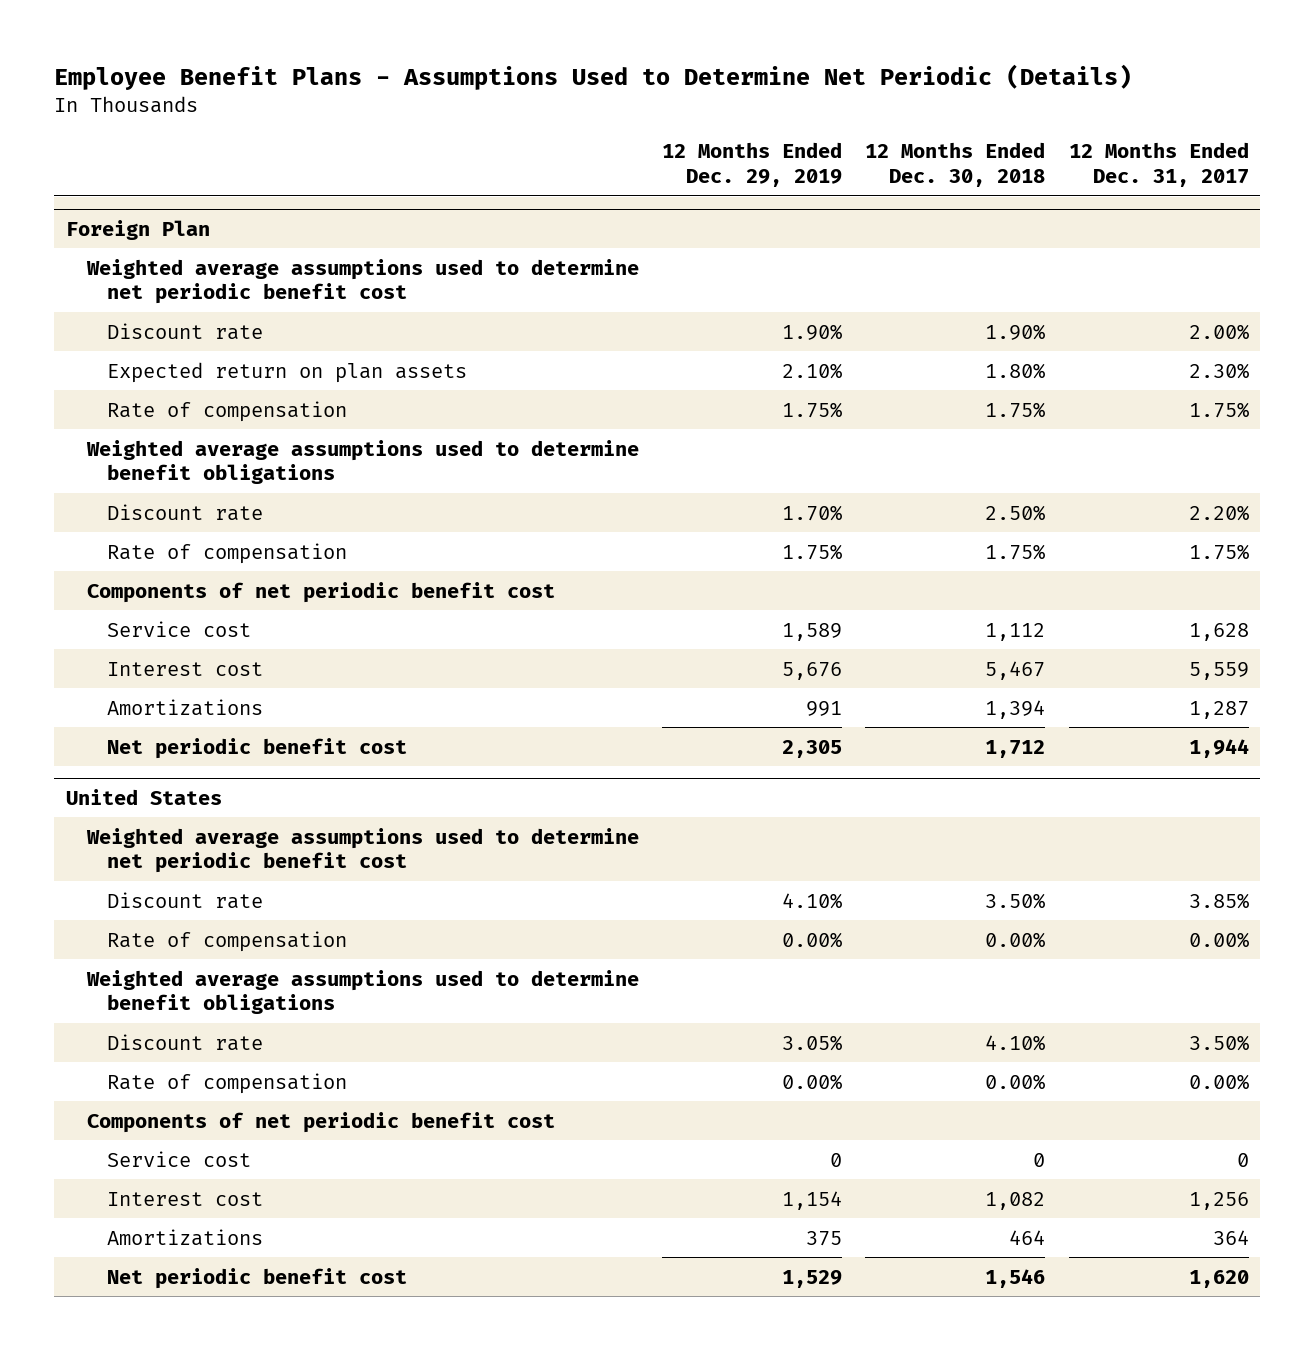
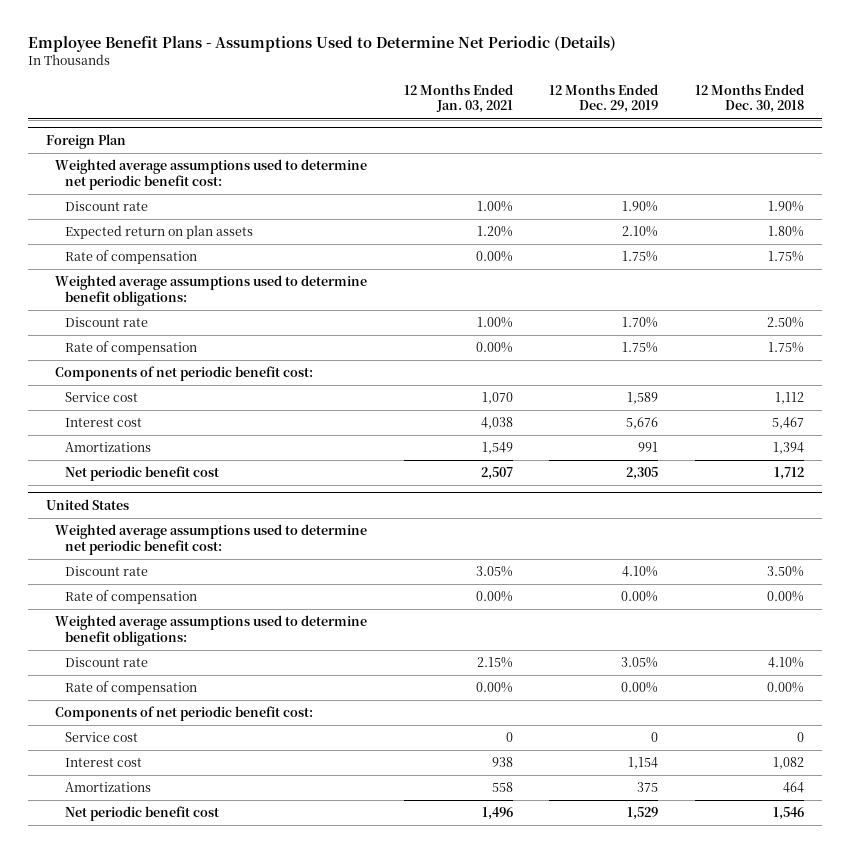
- | 12 Months Ended Dec. 29, 2019 | 12 Months Ended Dec. 30, 2018 | 12 Months Ended Dec. 31, 2017
+ | 12 Months Ended Jan. 03, 2021 | 12 Months Ended Dec. 29, 2019 | 12 Months Ended Dec. 30, 2018
@ Foreign Plan
- Weighted average assumptions used to determine net periodic benefit cost
+ Weighted average assumptions used to determine net periodic benefit cost:
- Weighted average assumptions used to determine benefit obligations
+ Weighted average assumptions used to determine benefit obligations:
- Components of net periodic benefit cost
+ Components of net periodic benefit cost:
@ United States
- Weighted average assumptions used to determine net periodic benefit cost
+ Weighted average assumptions used to determine net periodic benefit cost:
- Weighted average assumptions used to determine benefit obligations
+ Weighted average assumptions used to determine benefit obligations:
- Components of net periodic benefit cost
+ Components of net periodic benefit cost:

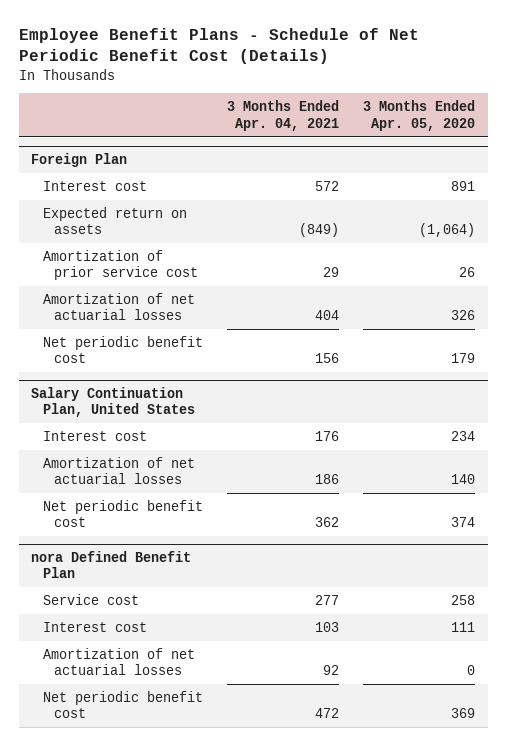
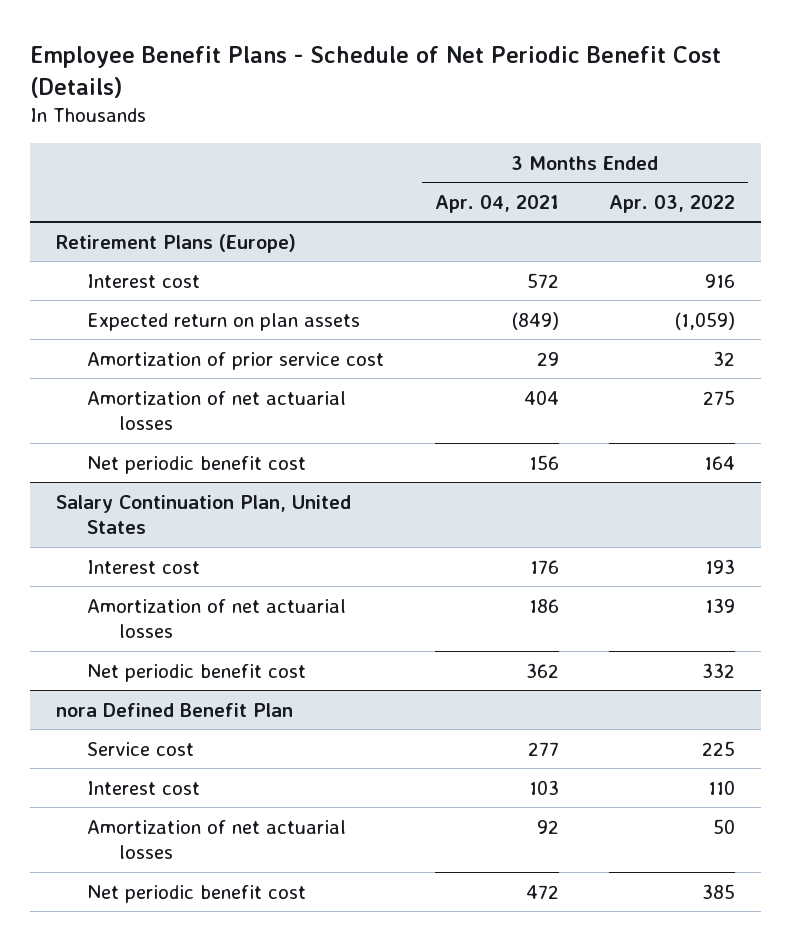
- | 3 Months Ended Apr. 04, 2021 | 3 Months Ended Apr. 05, 2020
+ | 3 Months Ended Apr. 04, 2021 | 3 Months Ended Apr. 03, 2022
- Foreign Plan
+ Retirement Plans (Europe)
- Expected return on assets | (849) | (1,064)
+ Expected return on plan assets | (849) | (1,059)

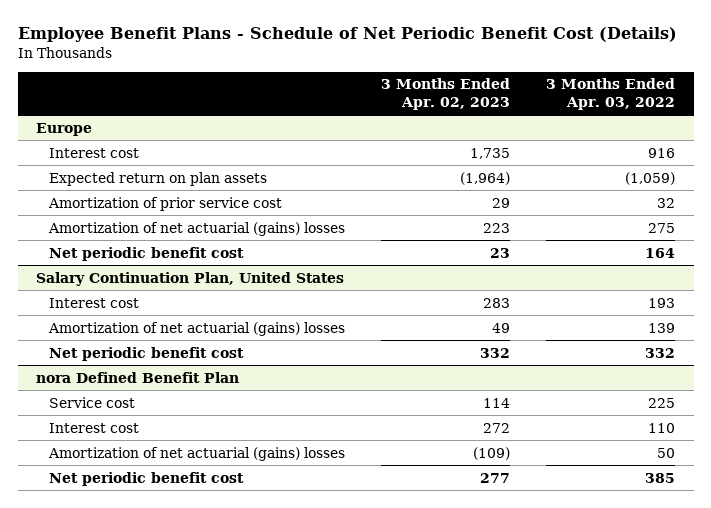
- | 3 Months Ended Apr. 04, 2021 | 3 Months Ended Apr. 03, 2022
+ | 3 Months Ended Apr. 02, 2023 | 3 Months Ended Apr. 03, 2022
- Retirement Plans (Europe)
+ Europe
- Amortization of net actuarial losses | 404 | 275
+ Amortization of net actuarial (gains) losses | 223 | 275
@ Salary Continuation Plan, United States
- Amortization of net actuarial losses | 186 | 139
+ Amortization of net actuarial (gains) losses | 49 | 139
@ nora Defined Benefit Plan
- Amortization of net actuarial losses | 92 | 50
+ Amortization of net actuarial (gains) losses | (109) | 50

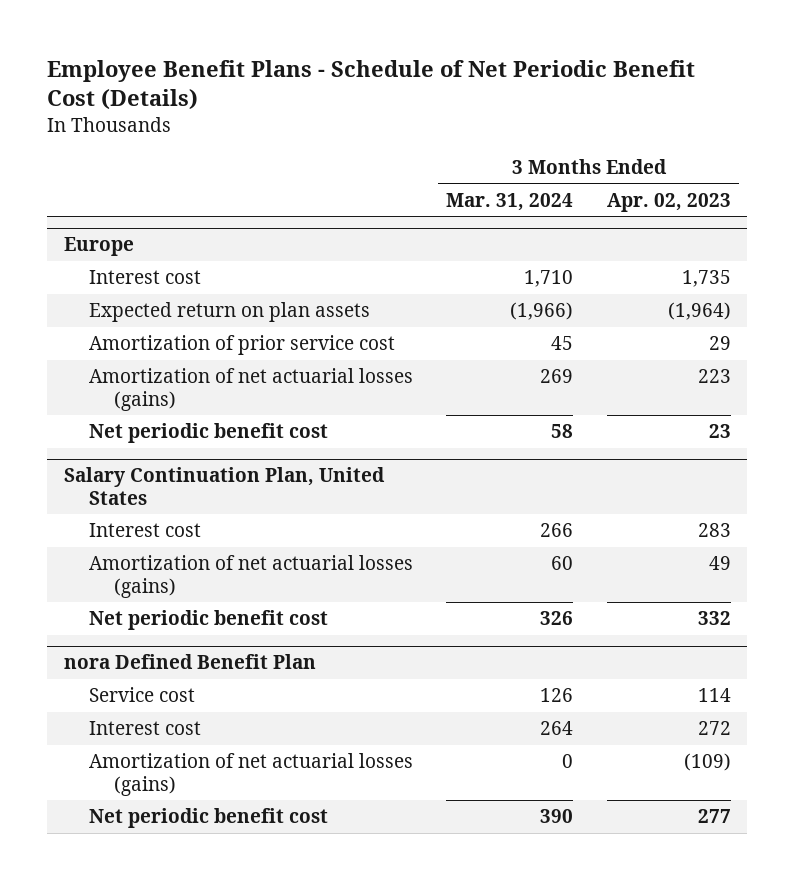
- | 3 Months Ended Apr. 02, 2023 | 3 Months Ended Apr. 03, 2022
+ | 3 Months Ended Mar. 31, 2024 | 3 Months Ended Apr. 02, 2023
@ Europe
- Amortization of net actuarial (gains) losses | 223 | 275
+ Amortization of net actuarial losses (gains) | 269 | 223
@ Salary Continuation Plan, United States
- Amortization of net actuarial (gains) losses | 49 | 139
+ Amortization of net actuarial losses (gains) | 60 | 49
@ nora Defined Benefit Plan
- Amortization of net actuarial (gains) losses | (109) | 50
+ Amortization of net actuarial losses (gains) | 0 | (109)

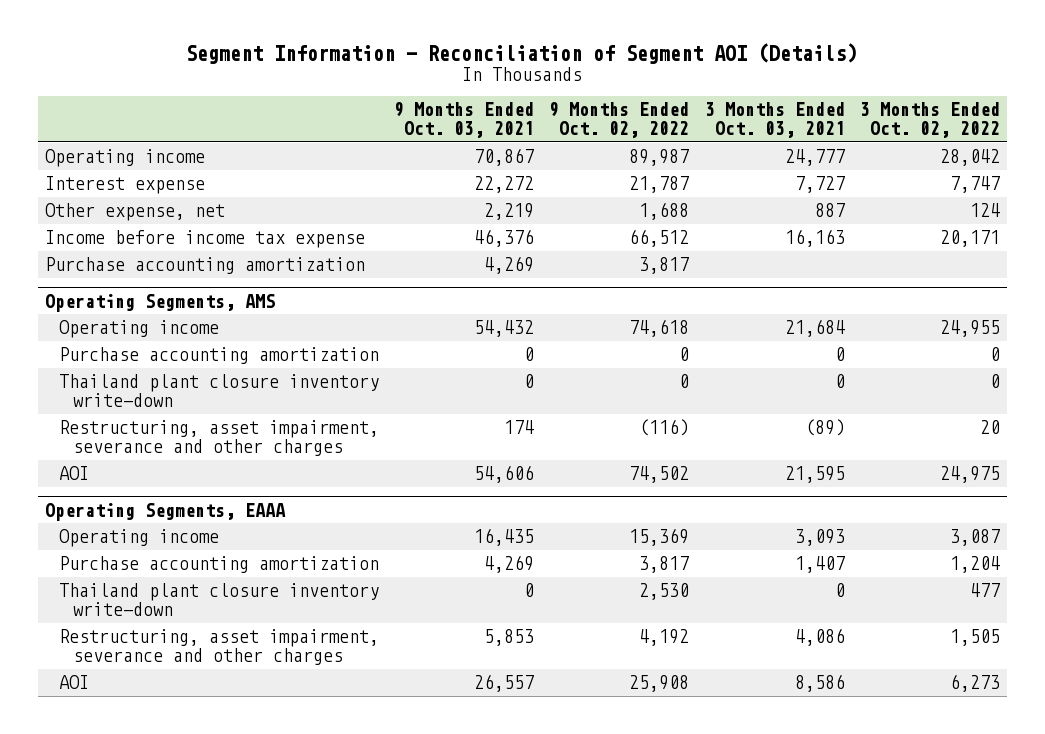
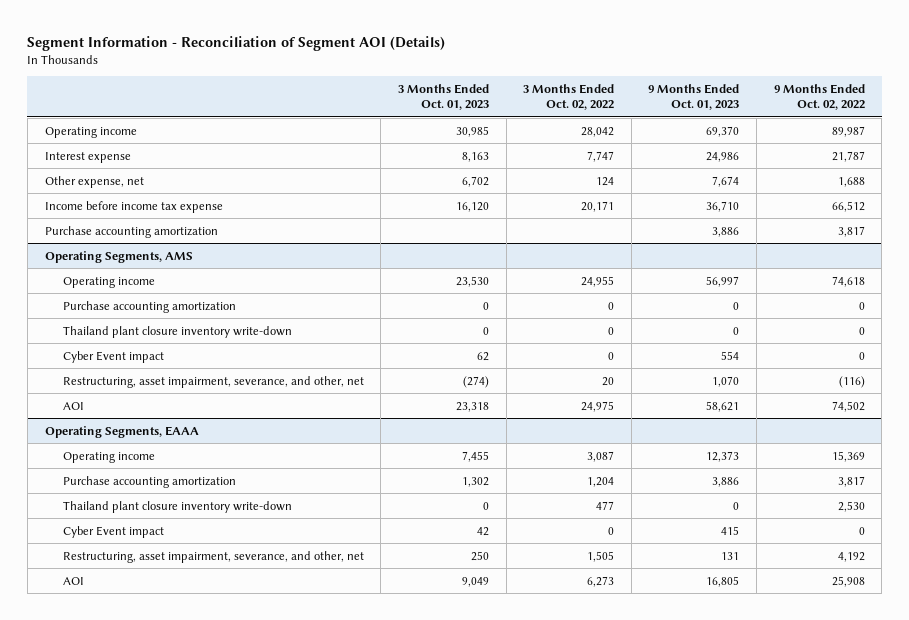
- | 9 Months Ended Oct. 03, 2021 | 9 Months Ended Oct. 02, 2022 | 3 Months Ended Oct. 03, 2021 | 3 Months Ended Oct. 02, 2022
+ | 3 Months Ended Oct. 01, 2023 | 3 Months Ended Oct. 02, 2022 | 9 Months Ended Oct. 01, 2023 | 9 Months Ended Oct. 02, 2022
@ Operating Segments, AMS
- Restructuring, asset impairment, severance and other charges | 174 | (116) | (89) | 20
+ Cyber Event impact | 62 | 0 | 554 | 0
+ Restructuring, asset impairment, severance, and other, net | (274) | 20 | 1,070 | (116)
@ Operating Segments, EAAA
- Restructuring, asset impairment, severance and other charges | 5,853 | 4,192 | 4,086 | 1,505
+ Cyber Event impact | 42 | 0 | 415 | 0
+ Restructuring, asset impairment, severance, and other, net | 250 | 1,505 | 131 | 4,192

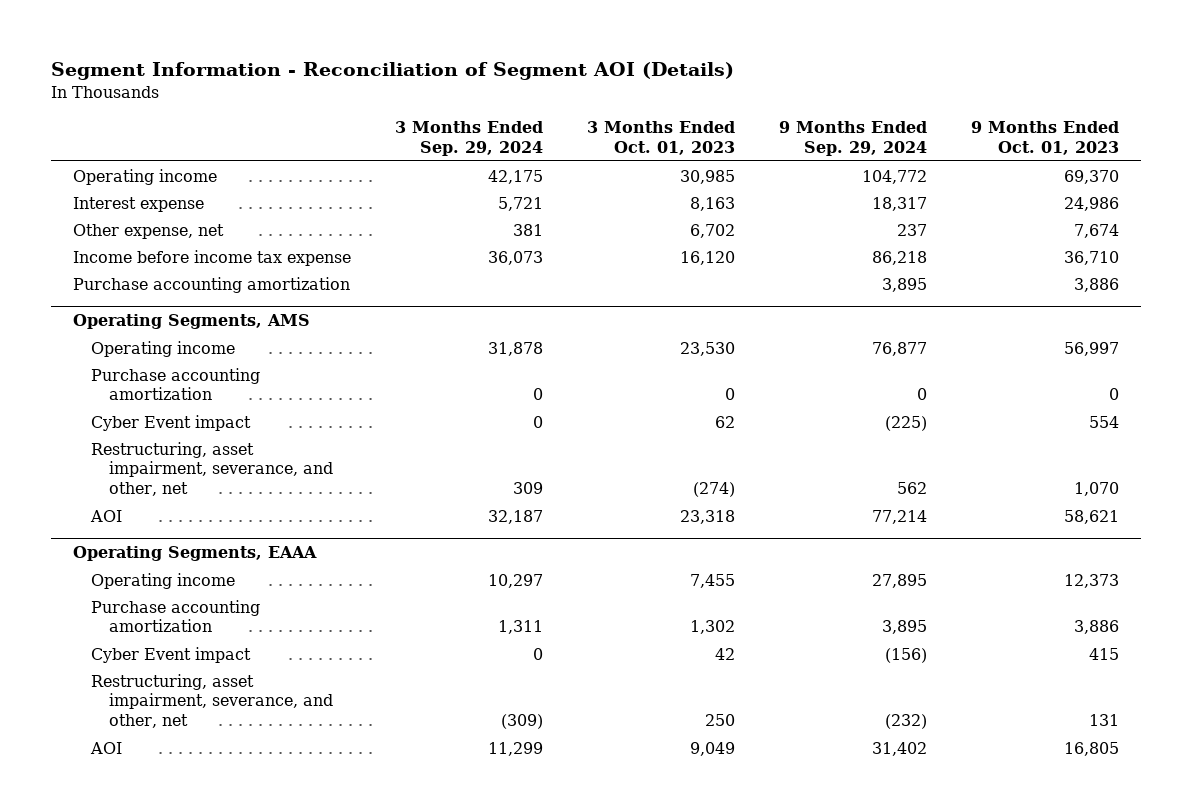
- | 3 Months Ended Oct. 01, 2023 | 3 Months Ended Oct. 02, 2022 | 9 Months Ended Oct. 01, 2023 | 9 Months Ended Oct. 02, 2022
+ | 3 Months Ended Sep. 29, 2024 | 3 Months Ended Oct. 01, 2023 | 9 Months Ended Sep. 29, 2024 | 9 Months Ended Oct. 01, 2023
@ Operating Segments, AMS
- Thailand plant closure inventory write-down | 0 | 0 | 0 | 0
@ Operating Segments, EAAA
- Thailand plant closure inventory write-down | 0 | 477 | 0 | 2,530

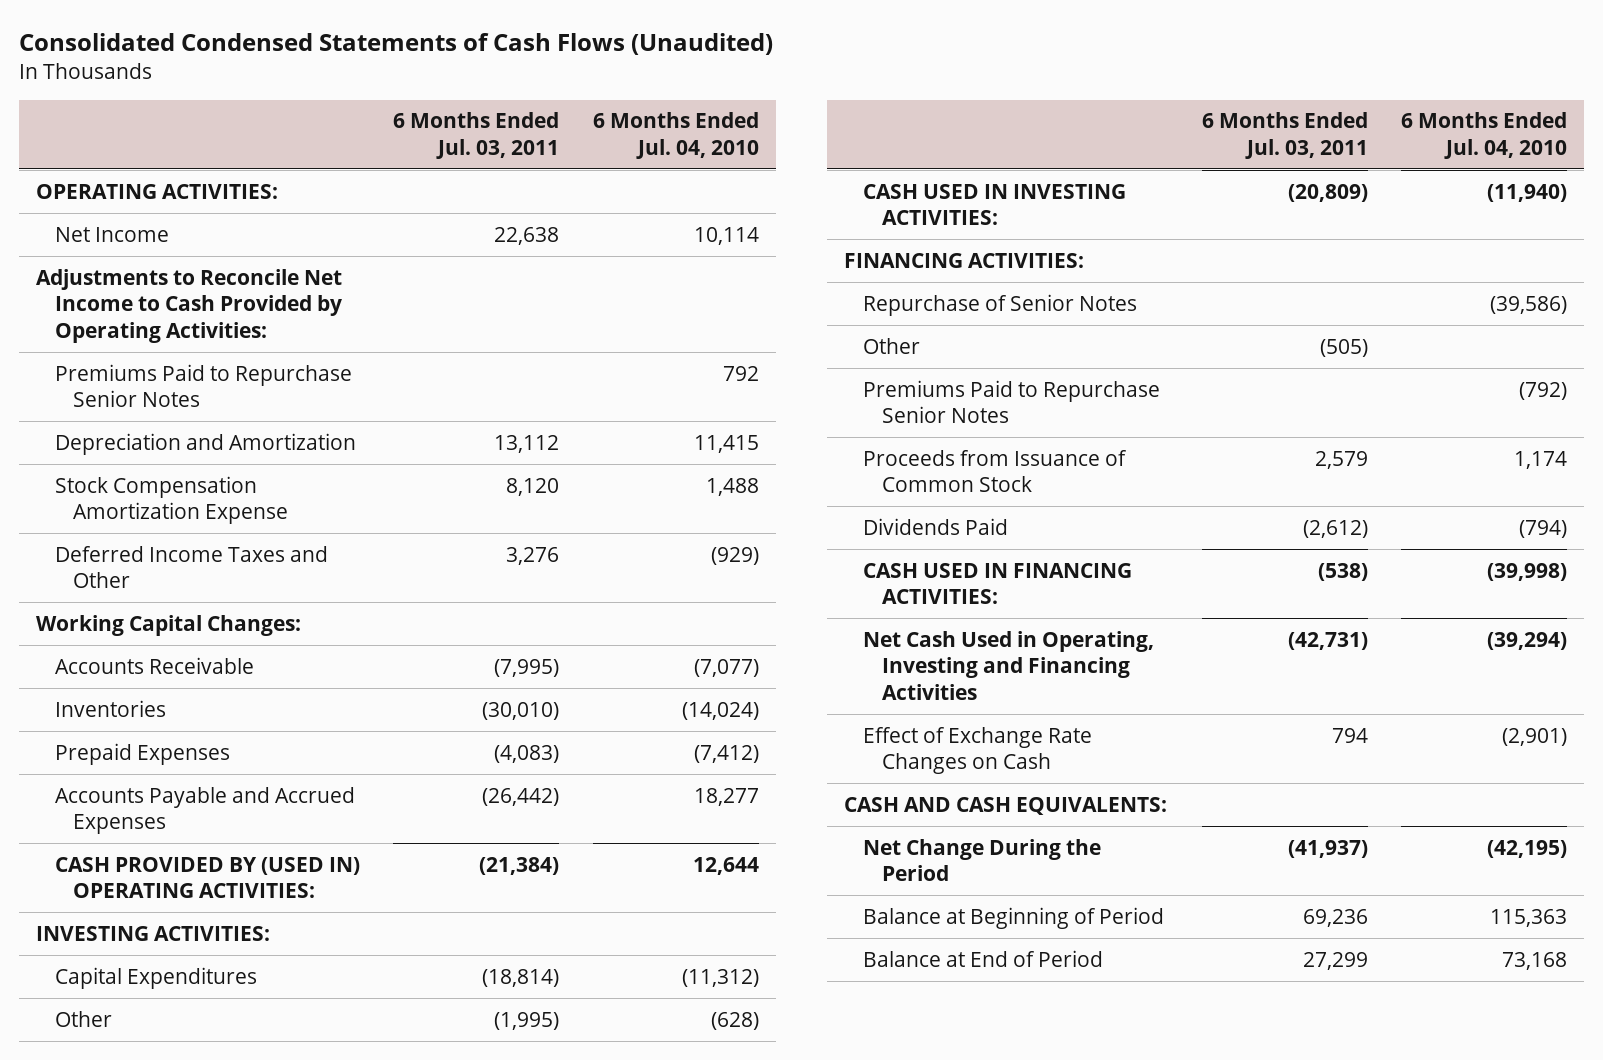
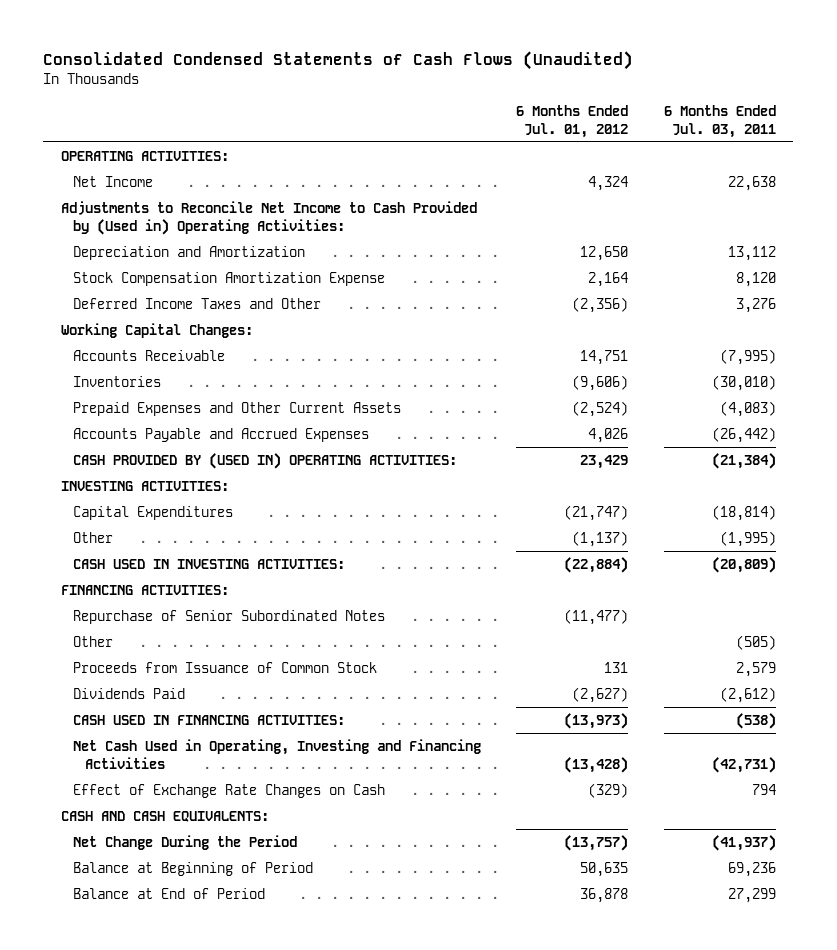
- | 6 Months Ended Jul. 03, 2011 | 6 Months Ended Jul. 04, 2010
+ | 6 Months Ended Jul. 01, 2012 | 6 Months Ended Jul. 03, 2011
- Adjustments to Reconcile Net Income to Cash Provided by Operating Activities:
- Premiums Paid to Repurchase Senior Notes | | 792
+ Adjustments to Reconcile Net Income to Cash Provided by (Used in) Operating Activities:
- Prepaid Expenses | (4,083) | (7,412)
+ Prepaid Expenses and Other Current Assets | (2,524) | (4,083)
- Repurchase of Senior Notes | | (39,586)
+ Repurchase of Senior Subordinated Notes | (11,477) |
- Premiums Paid to Repurchase Senior Notes | | (792)

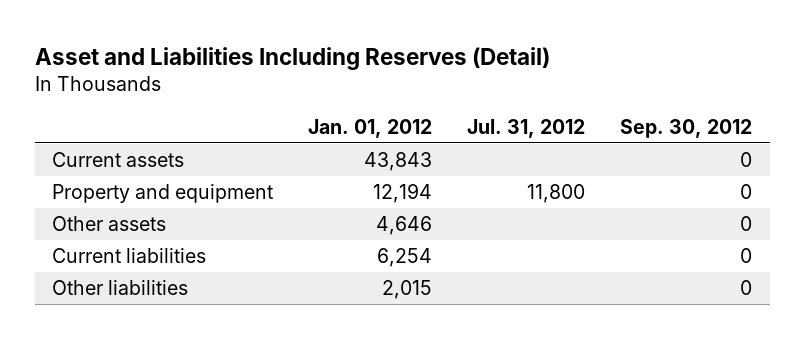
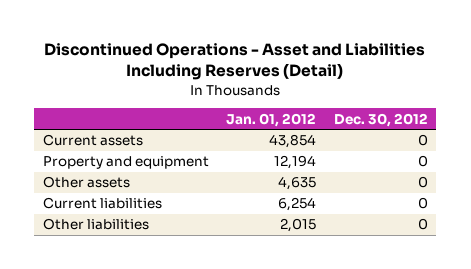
- Asset and Liabilities Including Reserves (Detail)
+ Discontinued Operations - Asset and Liabilities Including Reserves (Detail)
- | Jan. 01, 2012 | Jul. 31, 2012 | Sep. 30, 2012
+ | Jan. 01, 2012 | Dec. 30, 2012
- Current assets | 43,843 | | 0
+ Current assets | 43,854 | 0
- Other assets | 4,646 | | 0
+ Other assets | 4,635 | 0

